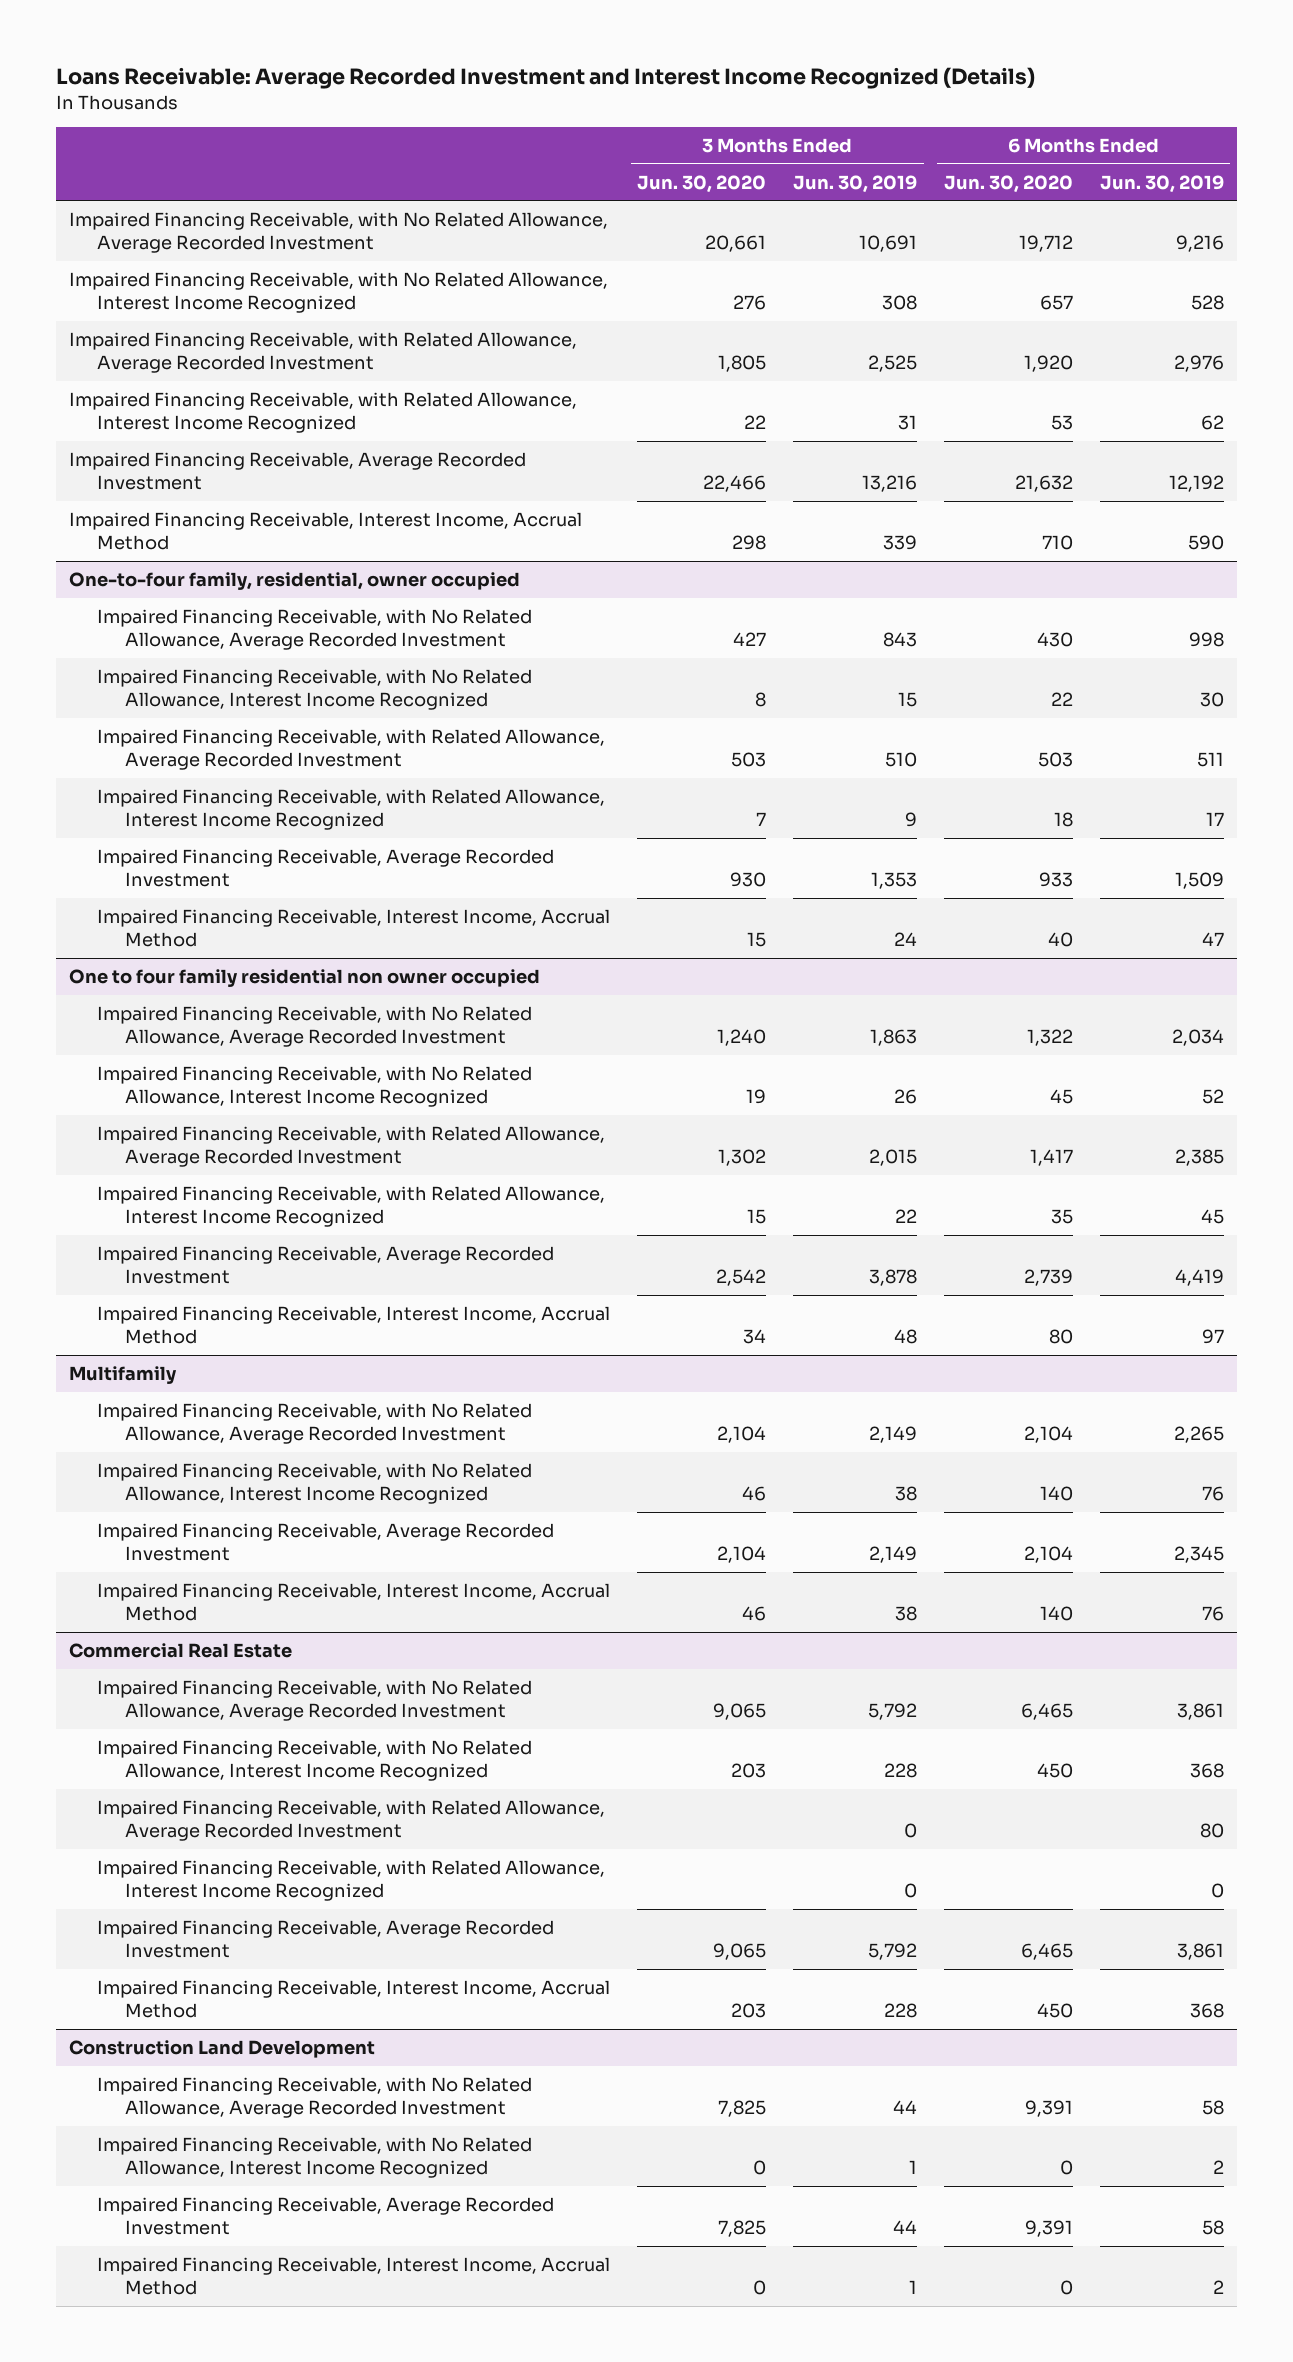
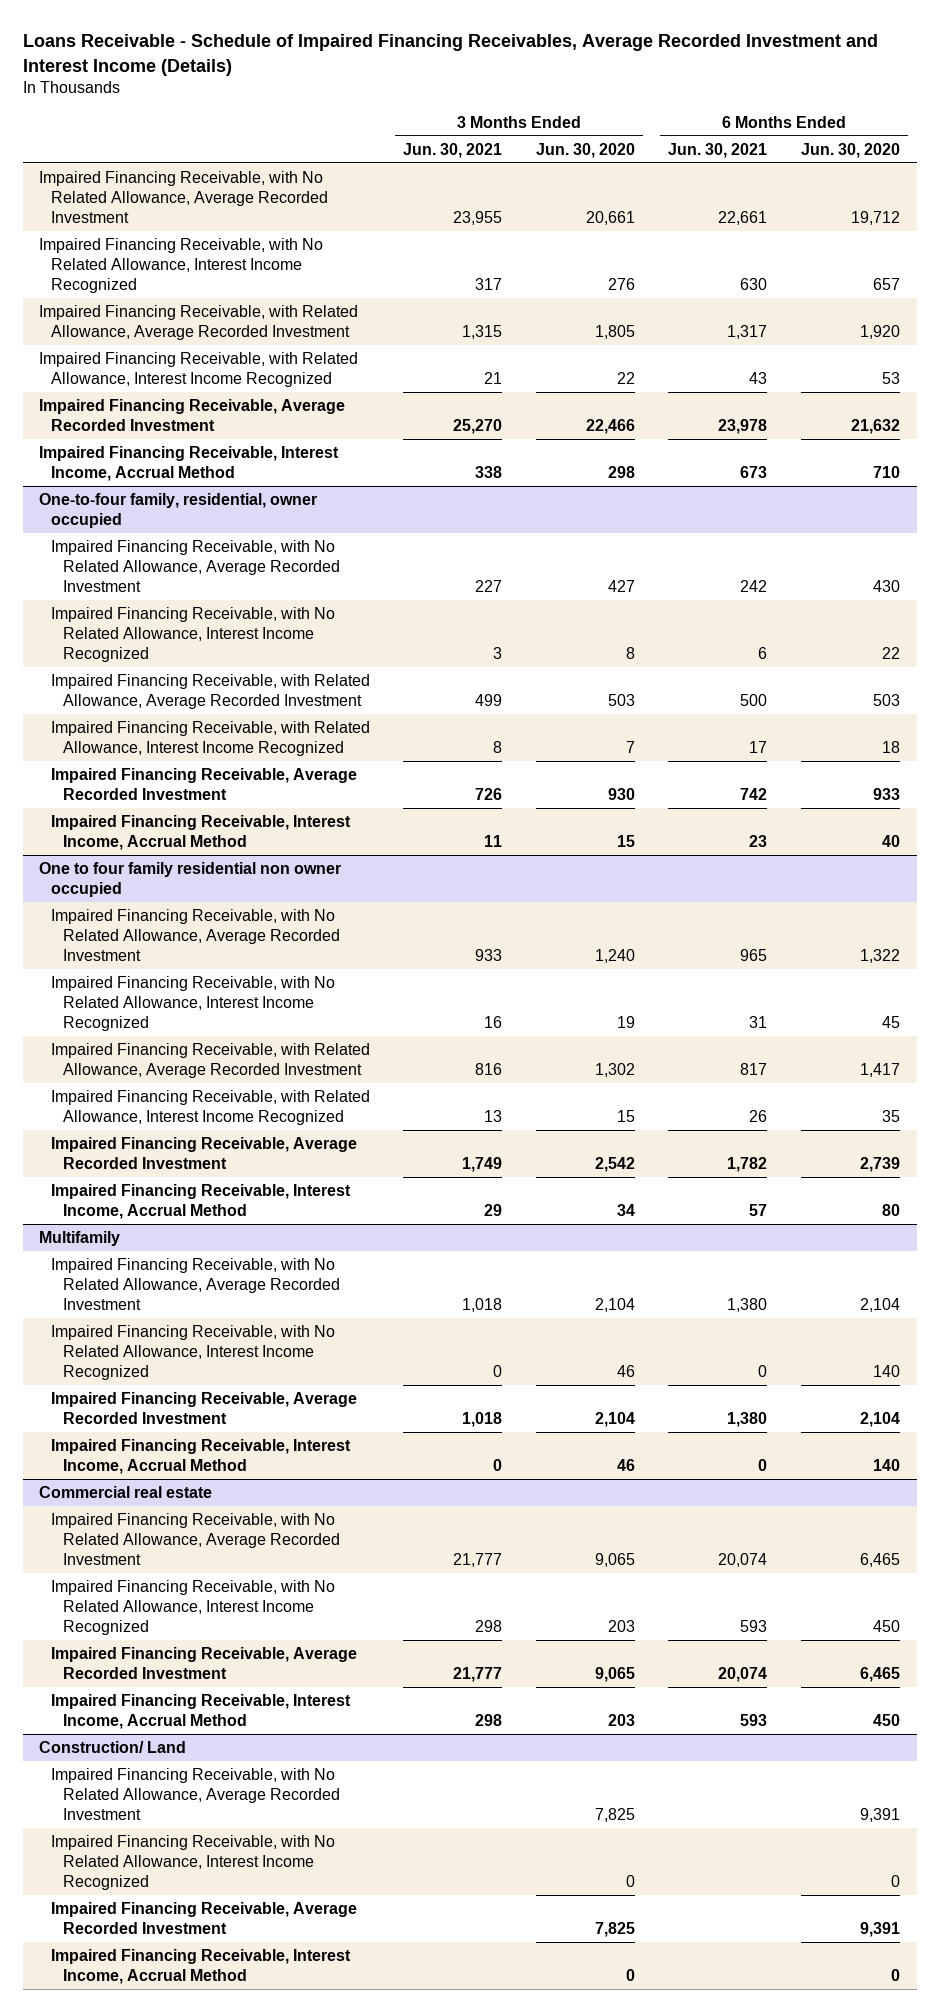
- Loans Receivable: Average Recorded Investment and Interest Income Recognized (Details)
+ Loans Receivable - Schedule of Impaired Financing Receivables, Average Recorded Investment and Interest Income (Details)
- | 3 Months Ended Jun. 30, 2020 | 3 Months Ended Jun. 30, 2019 | 6 Months Ended Jun. 30, 2020 | 6 Months Ended Jun. 30, 2019
+ | 3 Months Ended Jun. 30, 2021 | 3 Months Ended Jun. 30, 2020 | 6 Months Ended Jun. 30, 2021 | 6 Months Ended Jun. 30, 2020
- Commercial Real Estate
+ Commercial real estate
- Impaired Financing Receivable, with Related Allowance, Average Recorded Investment | | 0 | | 80
- Impaired Financing Receivable, with Related Allowance, Interest Income Recognized | | 0 | | 0
- Construction Land Development
+ Construction/ Land

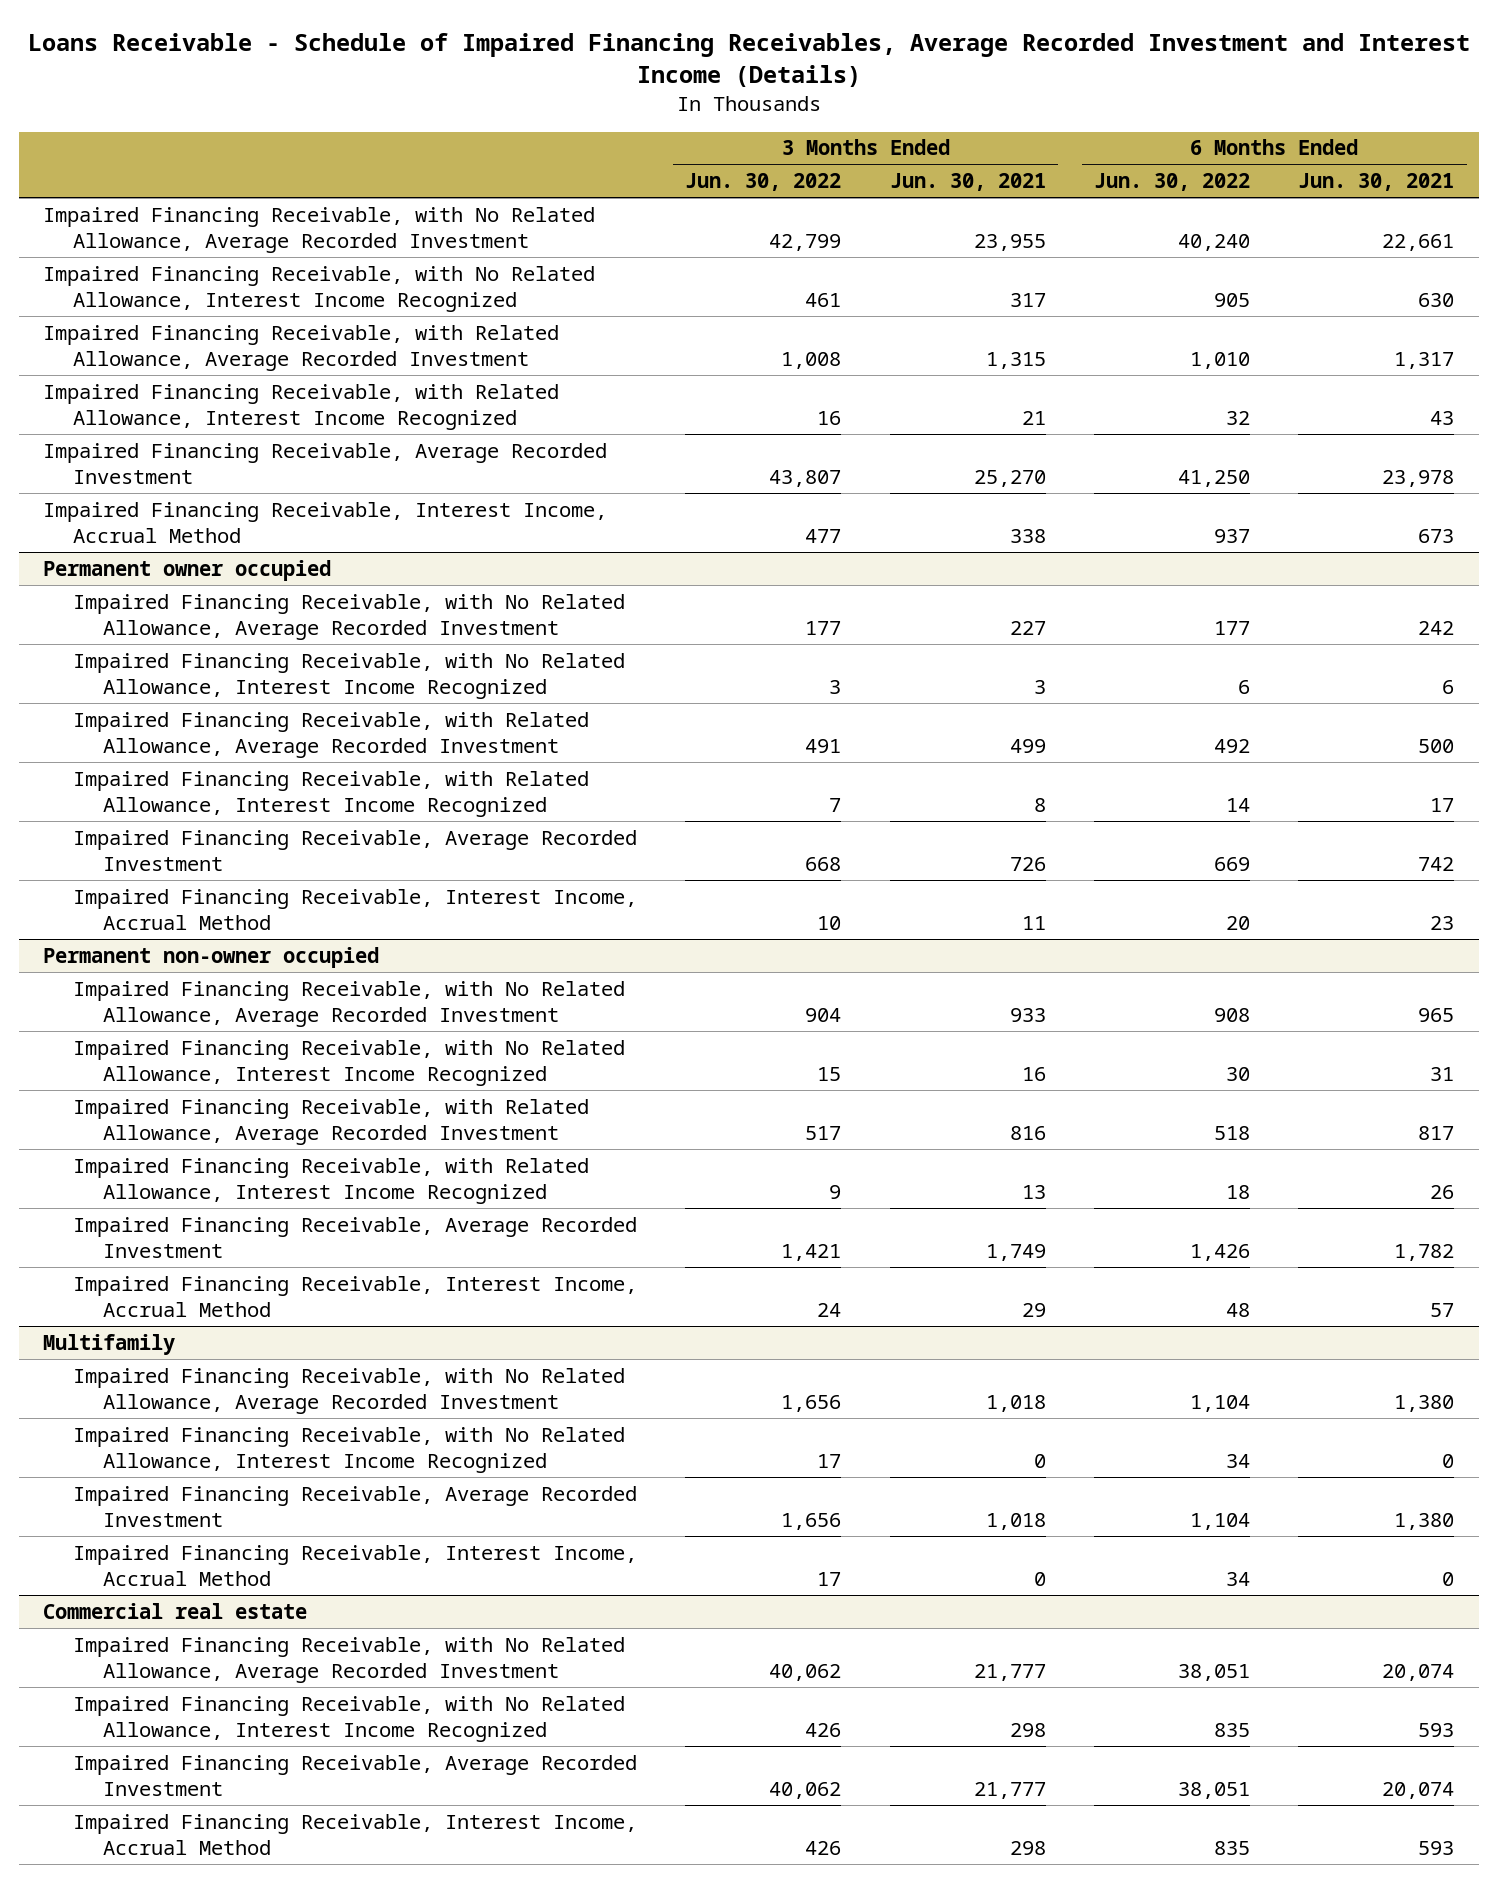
- | 3 Months Ended Jun. 30, 2021 | 3 Months Ended Jun. 30, 2020 | 6 Months Ended Jun. 30, 2021 | 6 Months Ended Jun. 30, 2020
+ | 3 Months Ended Jun. 30, 2022 | 3 Months Ended Jun. 30, 2021 | 6 Months Ended Jun. 30, 2022 | 6 Months Ended Jun. 30, 2021
- One-to-four family, residential, owner occupied
+ Permanent owner occupied
- One to four family residential non owner occupied
+ Permanent non-owner occupied
- Construction/ Land
- Impaired Financing Receivable, with No Related Allowance, Average Recorded Investment | | 7,825 | | 9,391
- Impaired Financing Receivable, with No Related Allowance, Interest Income Recognized | | 0 | | 0
- Impaired Financing Receivable, Average Recorded Investment | | 7,825 | | 9,391
- Impaired Financing Receivable, Interest Income, Accrual Method | | 0 | | 0

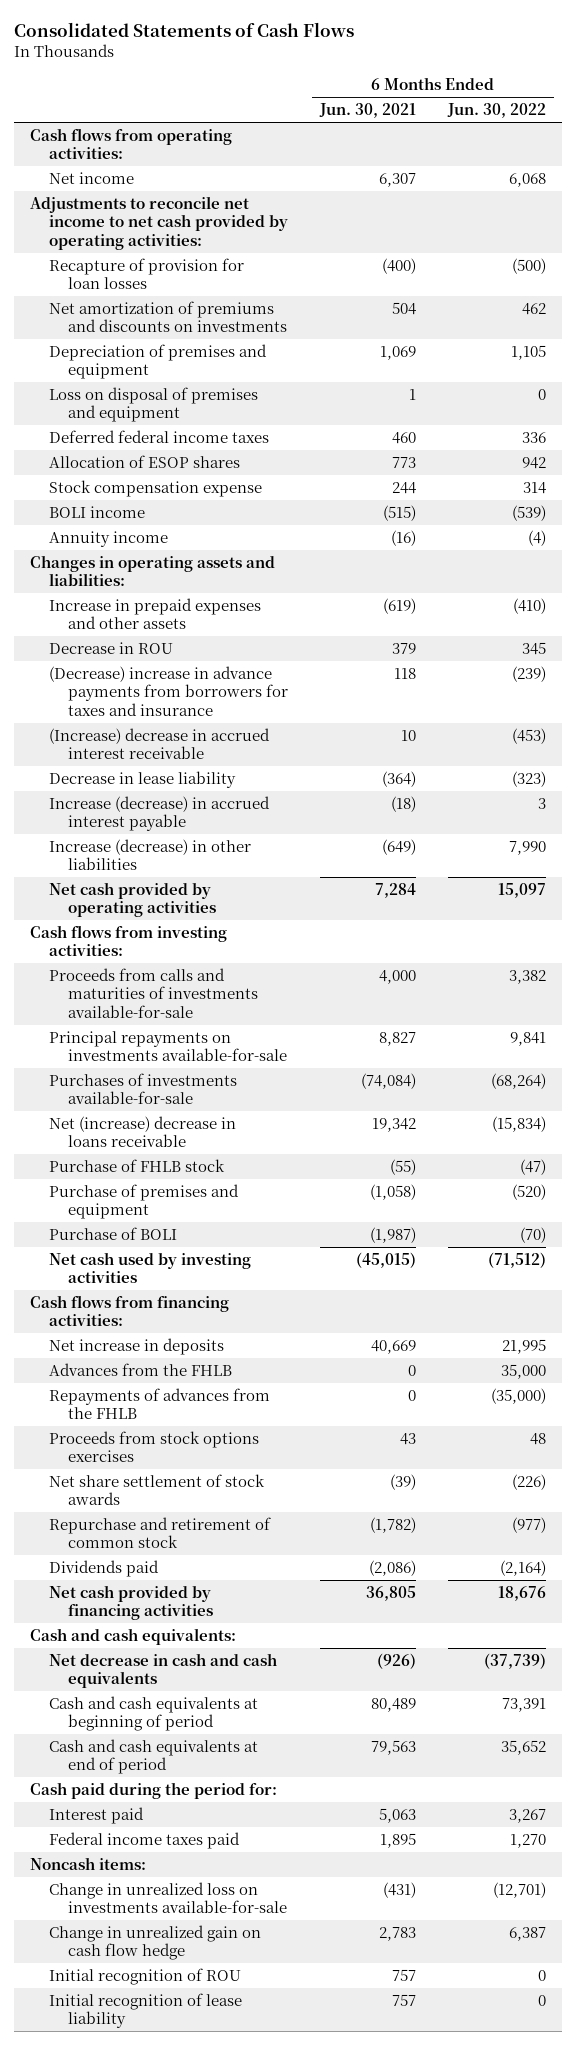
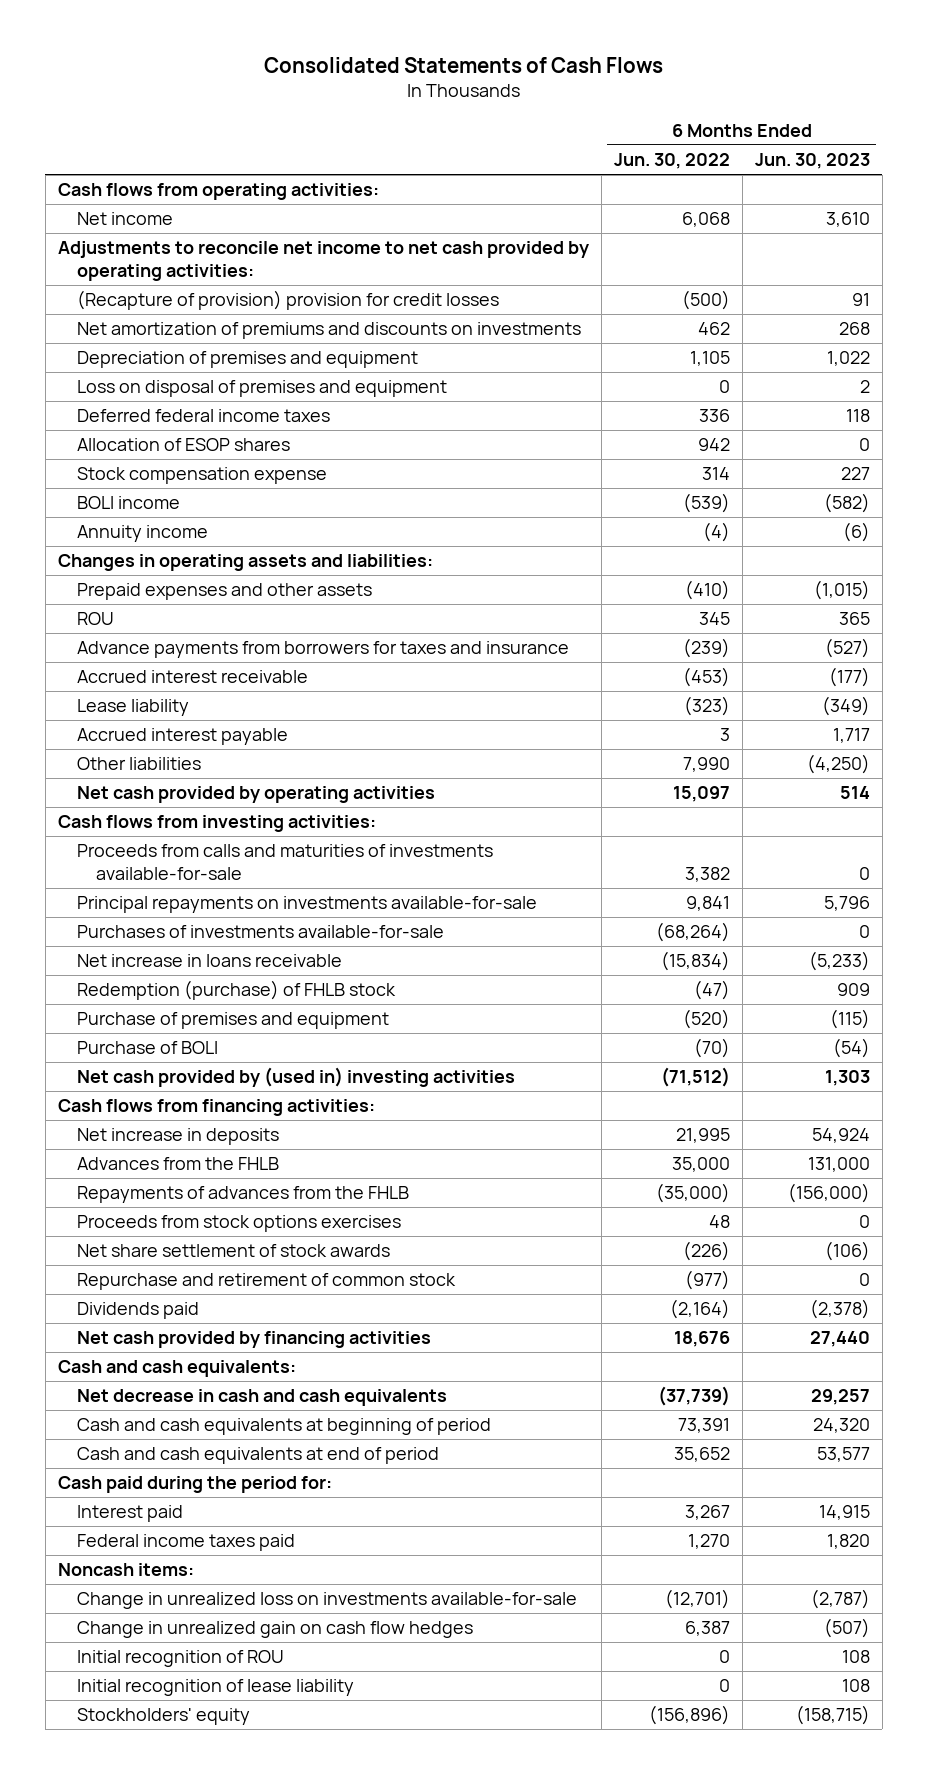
- | 6 Months Ended Jun. 30, 2021 | 6 Months Ended Jun. 30, 2022
+ | 6 Months Ended Jun. 30, 2022 | 6 Months Ended Jun. 30, 2023
- Recapture of provision for loan losses | (400) | (500)
+ (Recapture of provision) provision for credit losses | (500) | 91
- Increase in prepaid expenses and other assets | (619) | (410)
- Decrease in ROU | 379 | 345
- (Decrease) increase in advance payments from borrowers for taxes and insurance | 118 | (239)
- (Increase) decrease in accrued interest receivable | 10 | (453)
- Decrease in lease liability | (364) | (323)
- Increase (decrease) in accrued interest payable | (18) | 3
- Increase (decrease) in other liabilities | (649) | 7,990
+ Prepaid expenses and other assets | (410) | (1,015)
+ ROU | 345 | 365
+ Advance payments from borrowers for taxes and insurance | (239) | (527)
+ Accrued interest receivable | (453) | (177)
+ Lease liability | (323) | (349)
+ Accrued interest payable | 3 | 1,717
+ Other liabilities | 7,990 | (4,250)
- Net (increase) decrease in loans receivable | 19,342 | (15,834)
- Purchase of FHLB stock | (55) | (47)
+ Net increase in loans receivable | (15,834) | (5,233)
+ Redemption (purchase) of FHLB stock | (47) | 909
- Net cash used by investing activities | (45,015) | (71,512)
+ Net cash provided by (used in) investing activities | (71,512) | 1,303
- Change in unrealized gain on cash flow hedge | 2,783 | 6,387
+ Change in unrealized gain on cash flow hedges | 6,387 | (507)
+ Stockholders' equity | (156,896) | (158,715)

